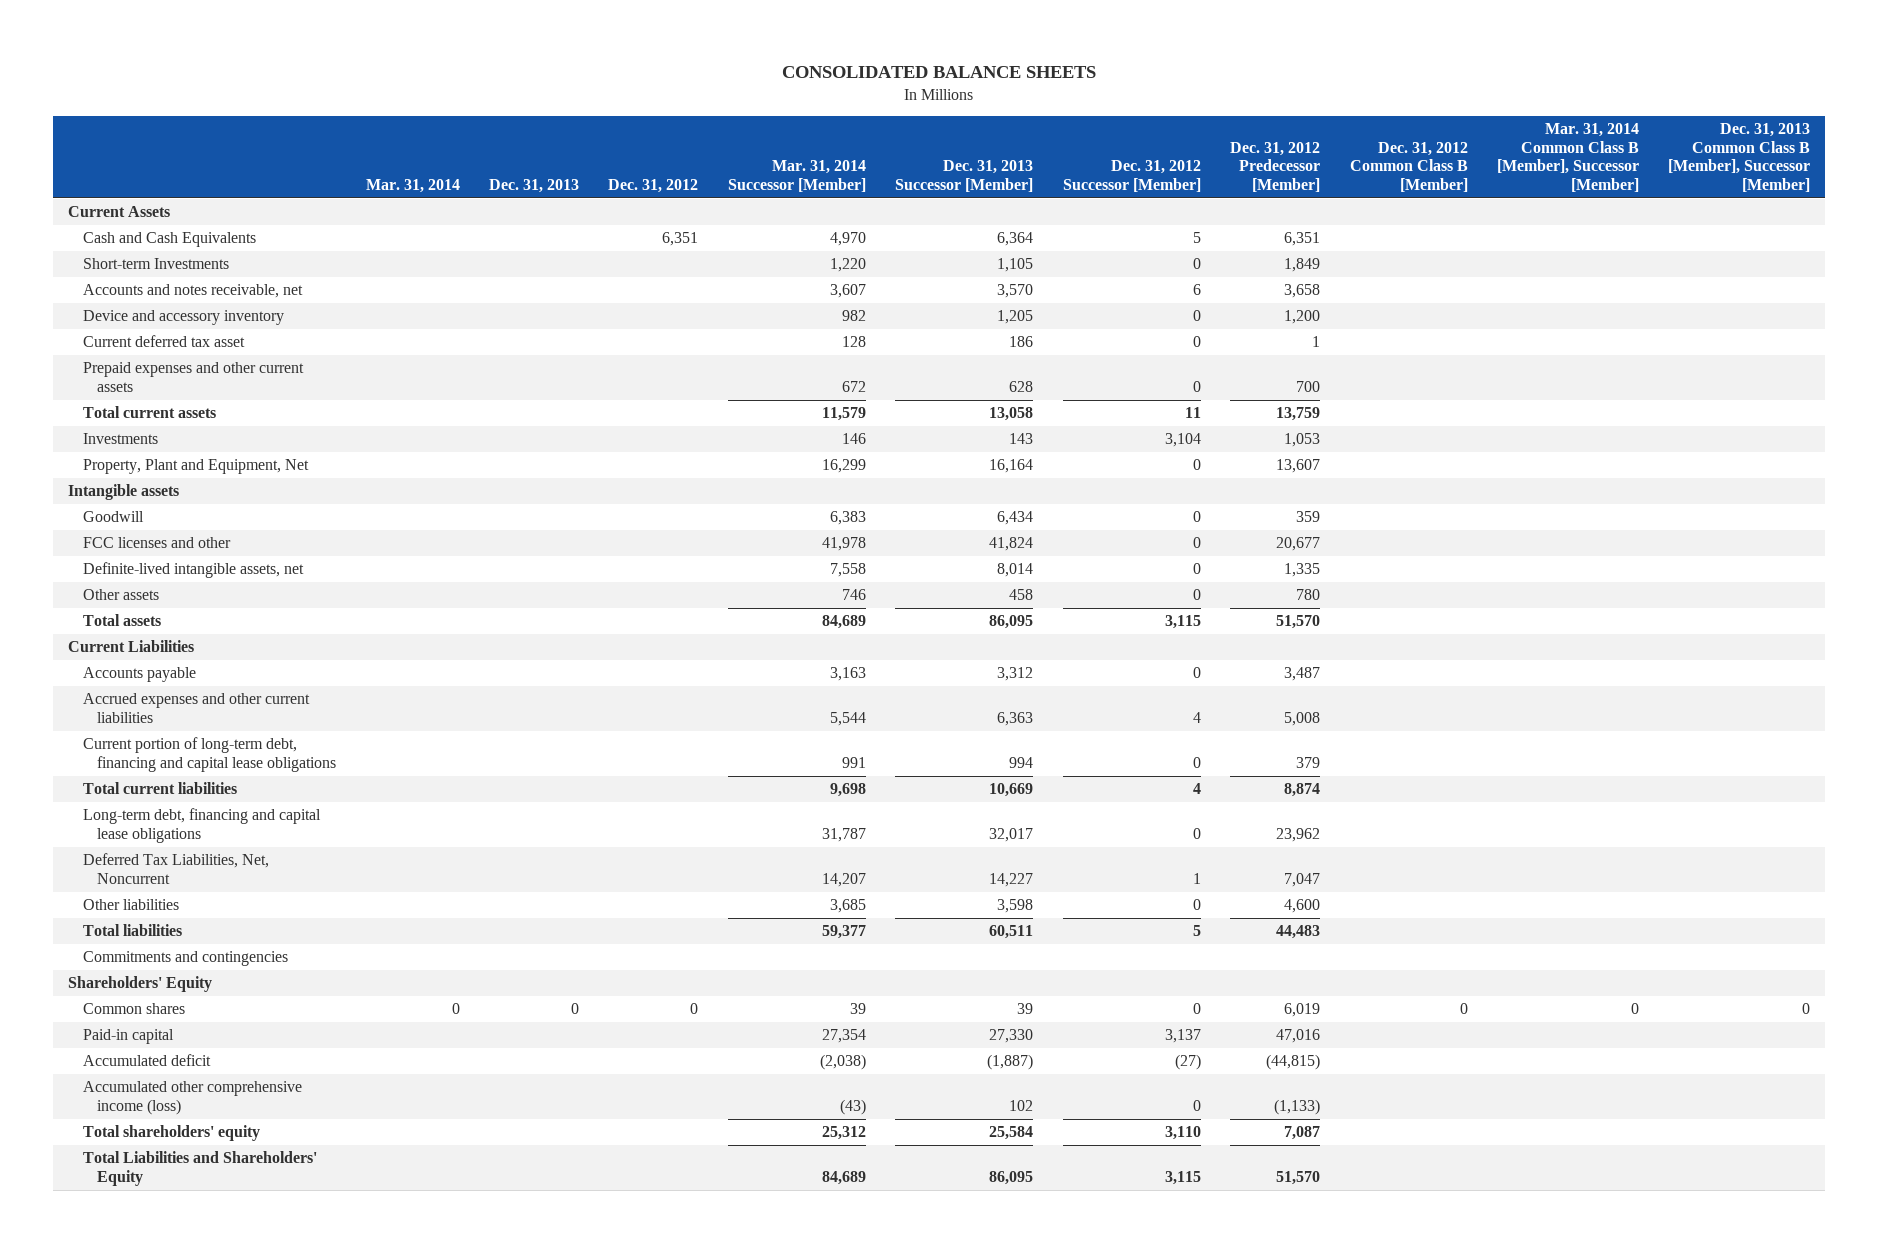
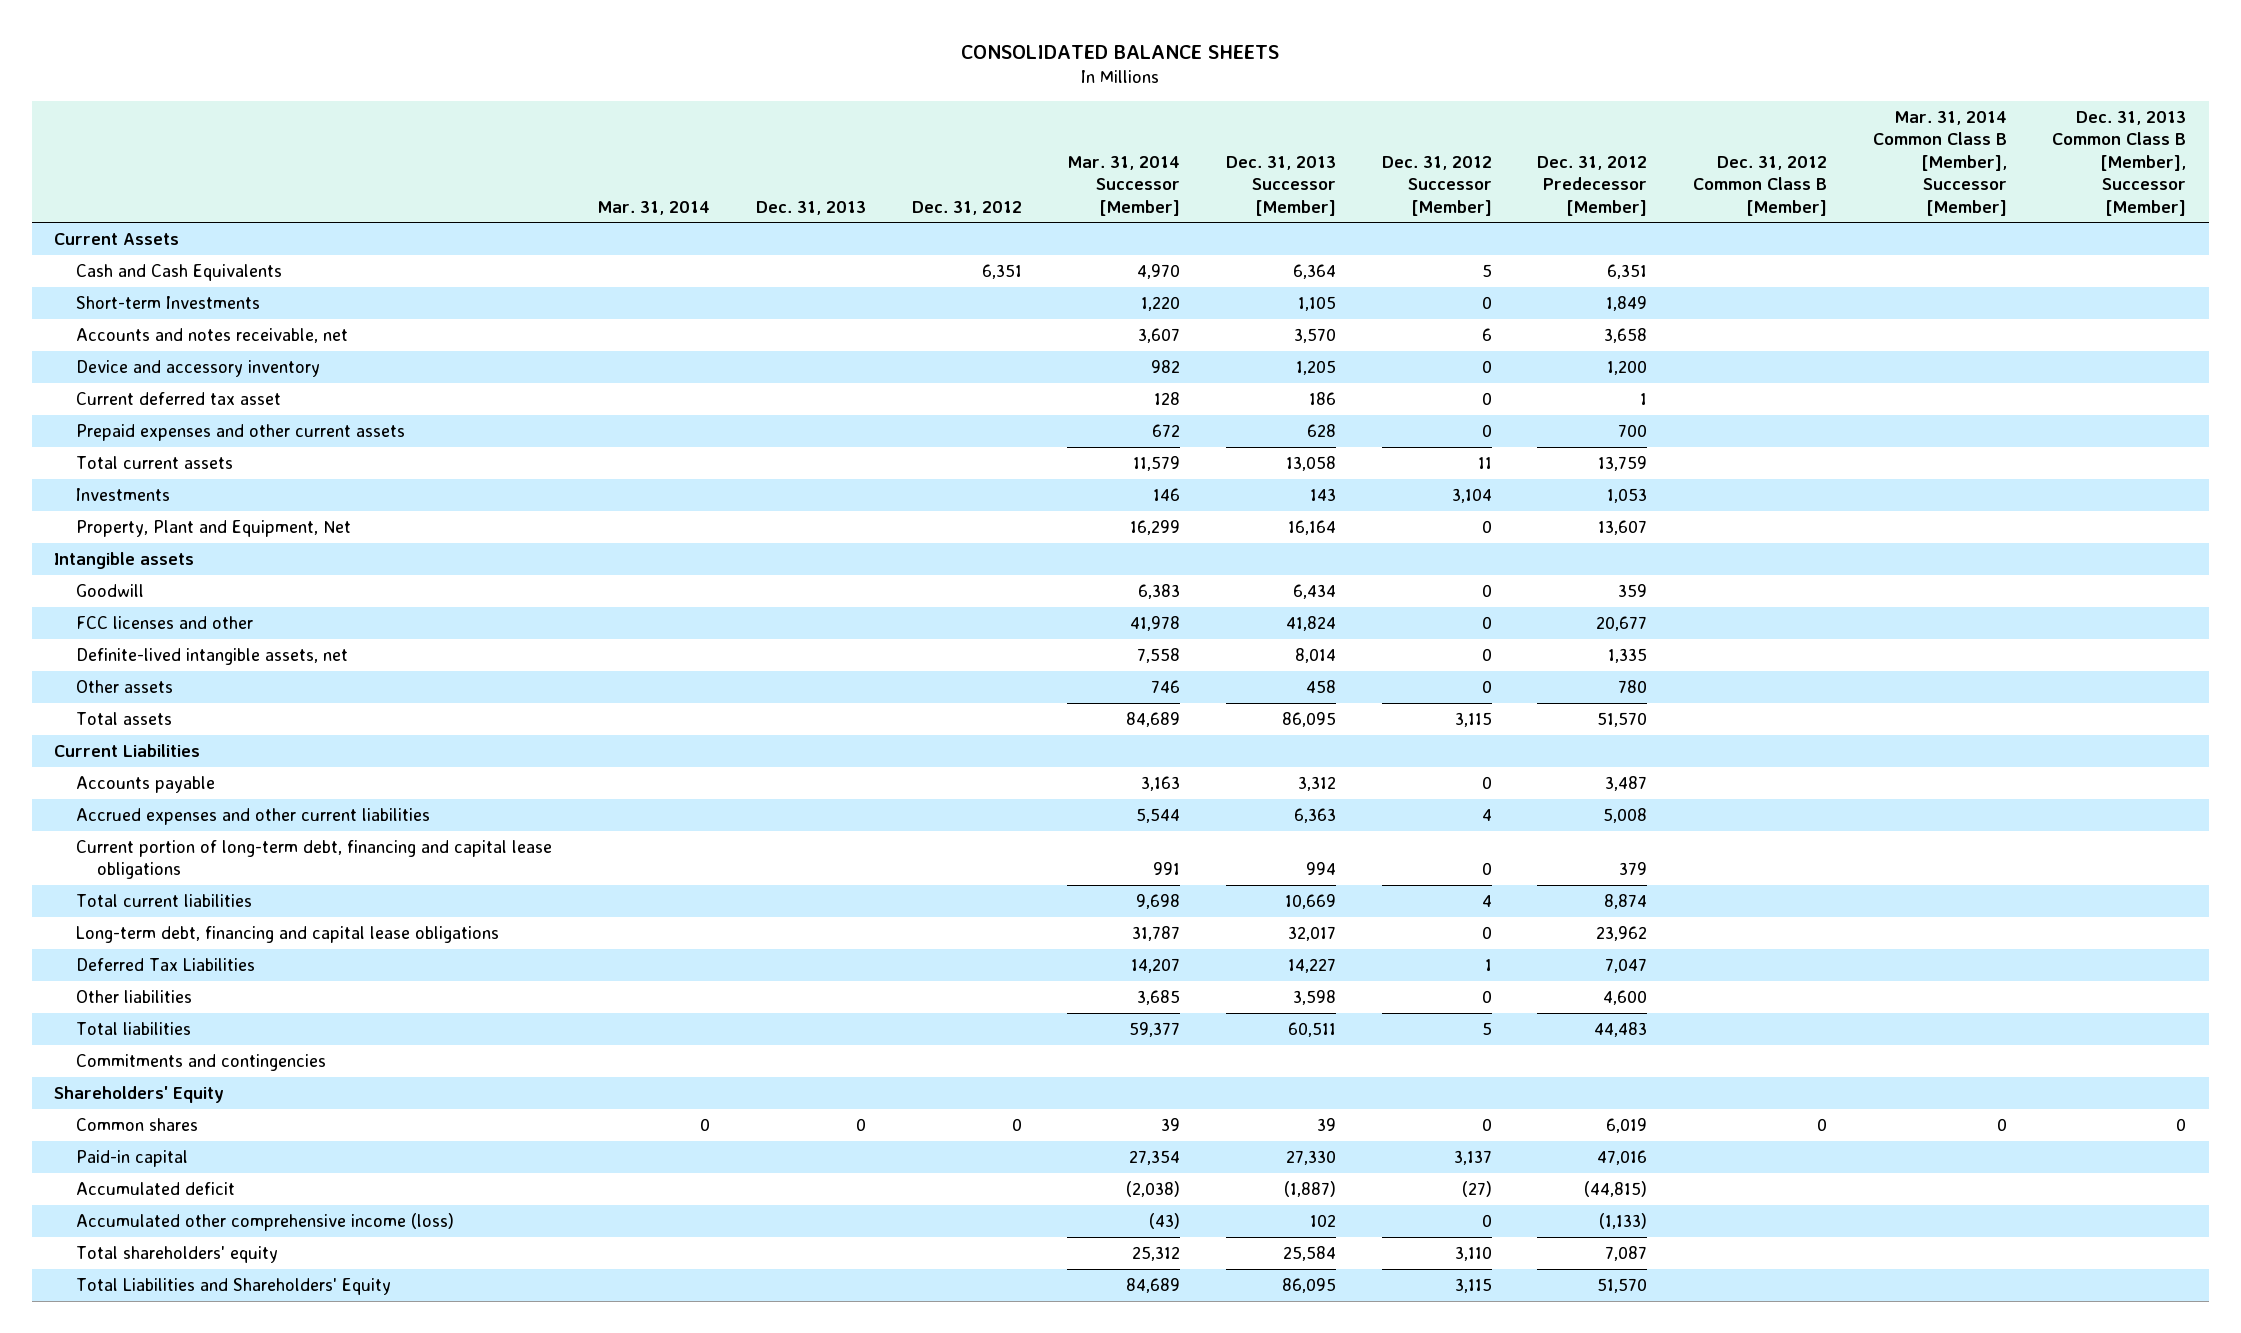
- Deferred Tax Liabilities, Net, Noncurrent | | | | 14,207 | 14,227 | 1 | 7,047 | | |
+ Deferred Tax Liabilities | | | | 14,207 | 14,227 | 1 | 7,047 | | |

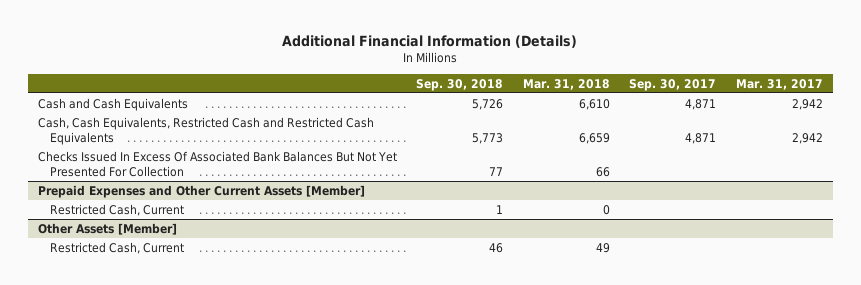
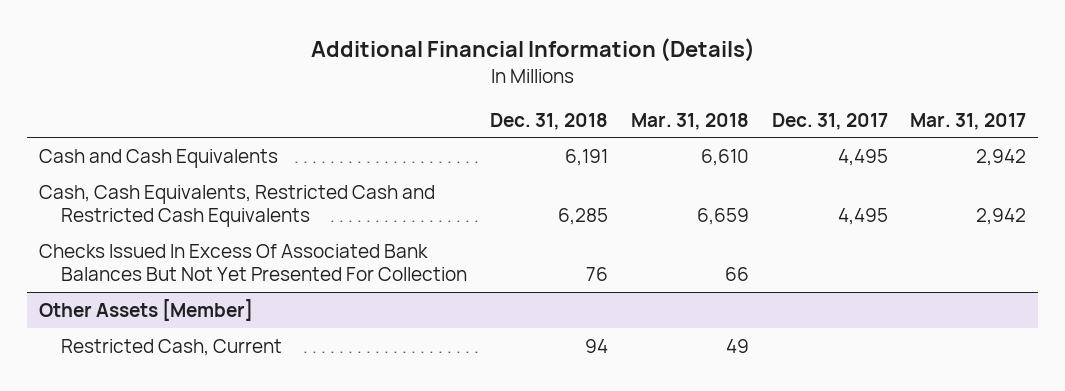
- | Sep. 30, 2018 | Mar. 31, 2018 | Sep. 30, 2017 | Mar. 31, 2017
+ | Dec. 31, 2018 | Mar. 31, 2018 | Dec. 31, 2017 | Mar. 31, 2017
- Prepaid Expenses and Other Current Assets [Member]
- Restricted Cash, Current | 1 | 0 | |

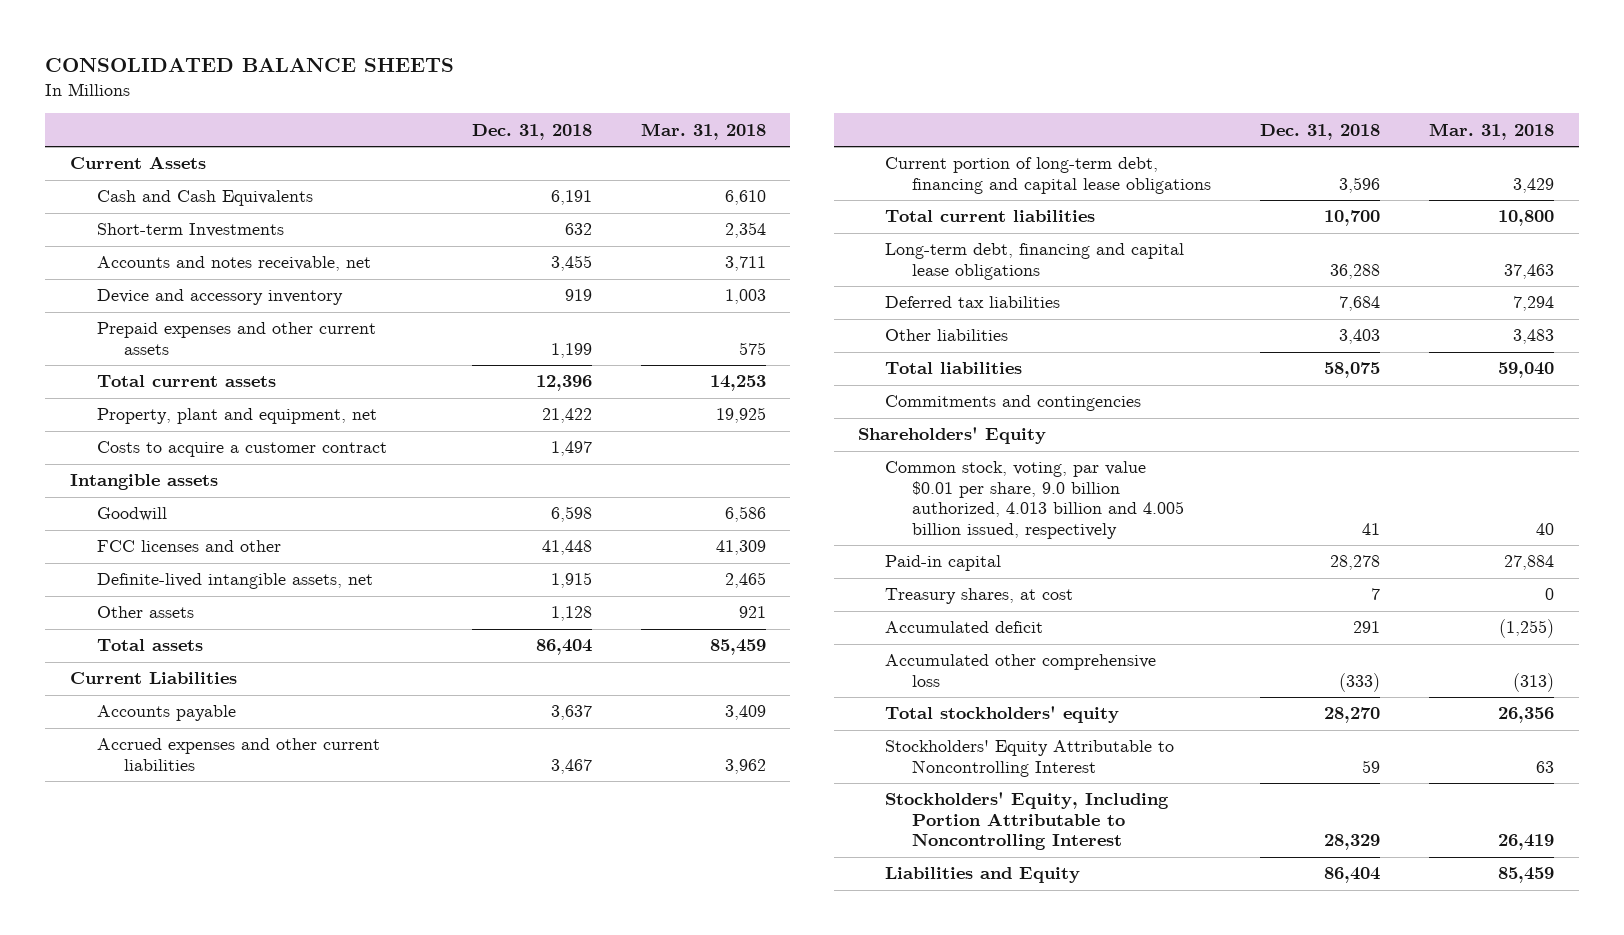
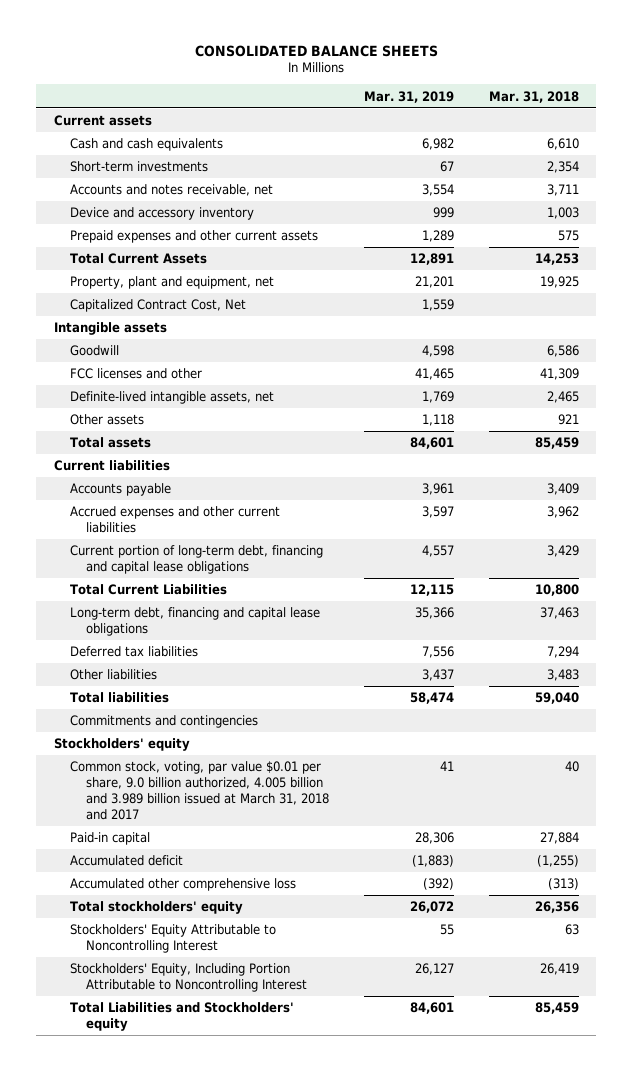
- | Dec. 31, 2018 | Mar. 31, 2018
+ | Mar. 31, 2019 | Mar. 31, 2018
- Current Assets
- Cash and Cash Equivalents | 6,191 | 6,610
- Short-term Investments | 632 | 2,354
+ Current assets
+ Cash and cash equivalents | 6,982 | 6,610
+ Short-term investments | 67 | 2,354
- Total current assets | 12,396 | 14,253
+ Total Current Assets | 12,891 | 14,253
- Costs to acquire a customer contract | 1,497 |
+ Capitalized Contract Cost, Net | 1,559 |
- Current Liabilities
+ Current liabilities
- Total current liabilities | 10,700 | 10,800
+ Total Current Liabilities | 12,115 | 10,800
- Shareholders' Equity
- Common stock, voting, par value $0.01 per share, 9.0 billion authorized, 4.013 billion and 4.005 billion issued, respectively | 41 | 40
+ Stockholders' equity
+ Common stock, voting, par value $0.01 per share, 9.0 billion authorized, 4.005 billion and 3.989 billion issued at March 31, 2018 and 2017 | 41 | 40
- Treasury shares, at cost | 7 | 0
- Liabilities and Equity | 86,404 | 85,459
+ Total Liabilities and Stockholders' equity | 84,601 | 85,459

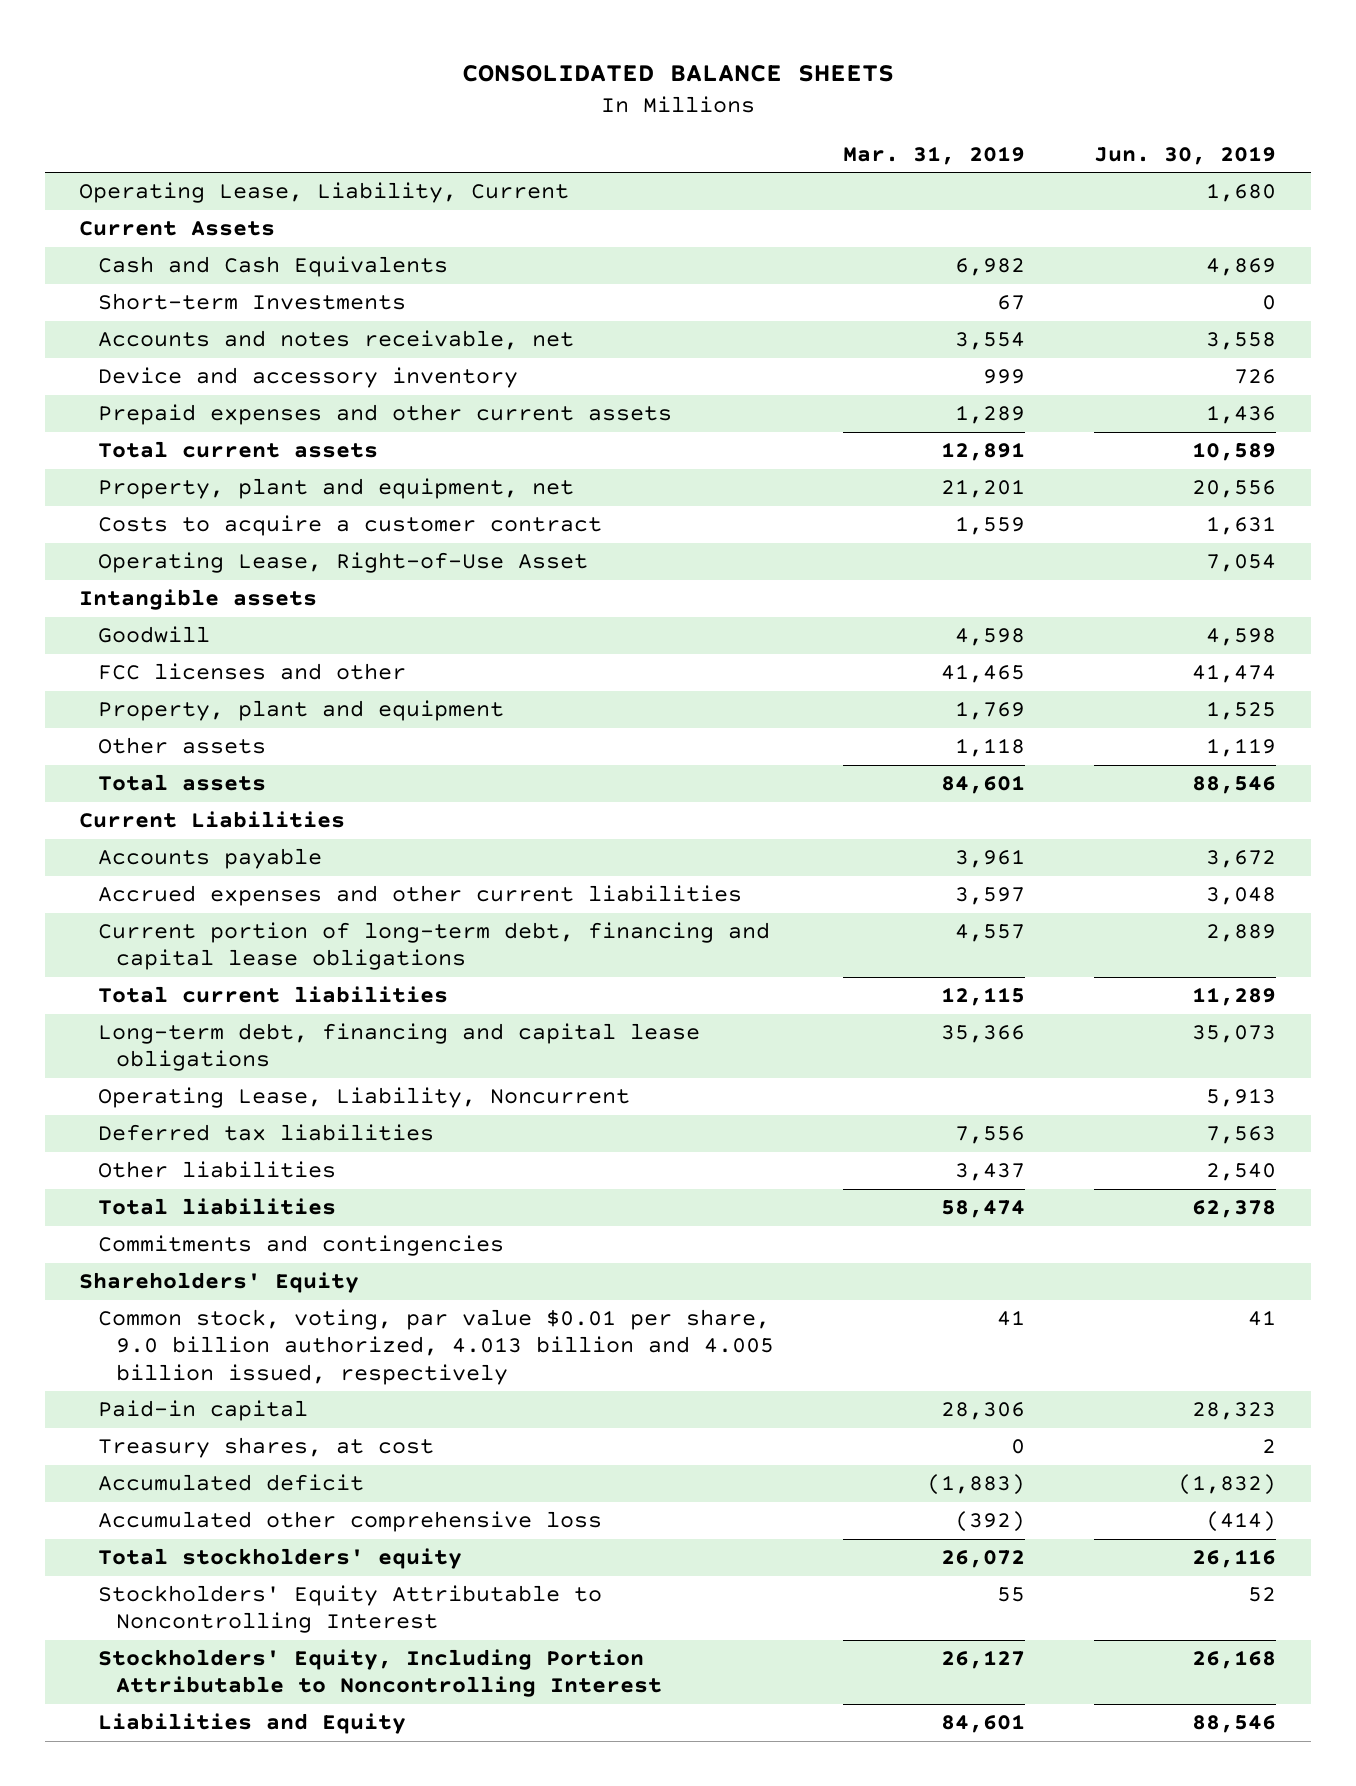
- | Mar. 31, 2019 | Mar. 31, 2018
+ | Mar. 31, 2019 | Jun. 30, 2019
- Current assets
- Cash and cash equivalents | 6,982 | 6,610
- Short-term investments | 67 | 2,354
+ Operating Lease, Liability, Current | | 1,680
+ Current Assets
+ Cash and Cash Equivalents | 6,982 | 4,869
+ Short-term Investments | 67 | 0
- Total Current Assets | 12,891 | 14,253
+ Total current assets | 12,891 | 10,589
- Capitalized Contract Cost, Net | 1,559 |
+ Costs to acquire a customer contract | 1,559 | 1,631
+ Operating Lease, Right-of-Use Asset | | 7,054
- Definite-lived intangible assets, net | 1,769 | 2,465
+ Property, plant and equipment | 1,769 | 1,525
- Current liabilities
+ Current Liabilities
- Total Current Liabilities | 12,115 | 10,800
+ Total current liabilities | 12,115 | 11,289
+ Operating Lease, Liability, Noncurrent | | 5,913
- Stockholders' equity
- Common stock, voting, par value $0.01 per share, 9.0 billion authorized, 4.005 billion and 3.989 billion issued at March 31, 2018 and 2017 | 41 | 40
+ Shareholders' Equity
+ Common stock, voting, par value $0.01 per share, 9.0 billion authorized, 4.013 billion and 4.005 billion issued, respectively | 41 | 41
+ Treasury shares, at cost | 0 | 2
- Total Liabilities and Stockholders' equity | 84,601 | 85,459
+ Liabilities and Equity | 84,601 | 88,546

